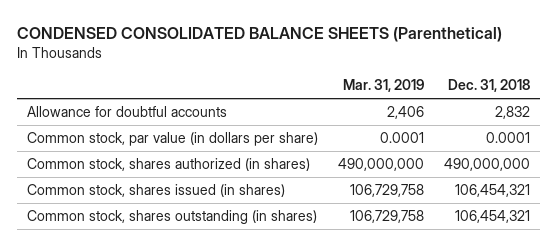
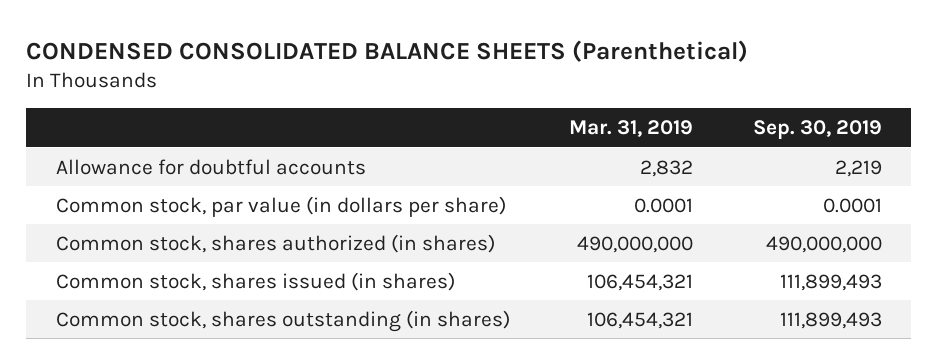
- | Mar. 31, 2019 | Dec. 31, 2018
+ | Mar. 31, 2019 | Sep. 30, 2019
- Allowance for doubtful accounts | 2,406 | 2,832
+ Allowance for doubtful accounts | 2,832 | 2,219
- Common stock, shares issued (in shares) | 106,729,758 | 106,454,321
- Common stock, shares outstanding (in shares) | 106,729,758 | 106,454,321
+ Common stock, shares issued (in shares) | 106,454,321 | 111,899,493
+ Common stock, shares outstanding (in shares) | 106,454,321 | 111,899,493

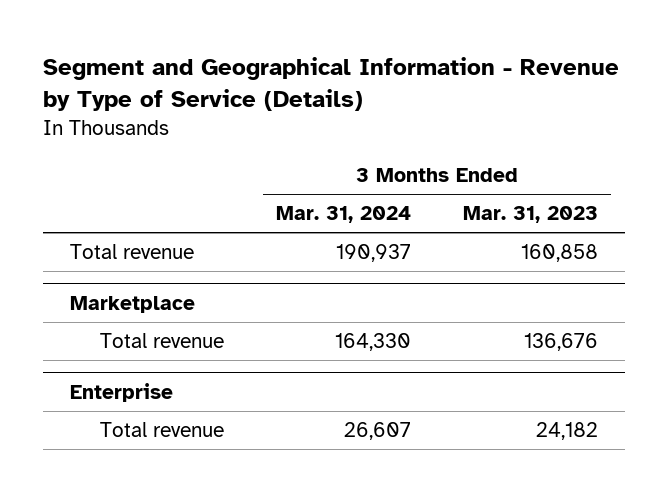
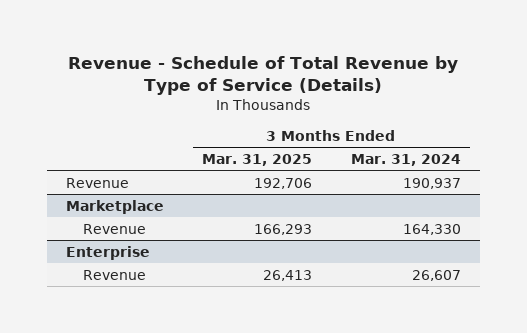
- Segment and Geographical Information - Revenue by Type of Service (Details)
+ Revenue - Schedule of Total Revenue by Type of Service (Details)
- | 3 Months Ended Mar. 31, 2024 | 3 Months Ended Mar. 31, 2023
+ | 3 Months Ended Mar. 31, 2025 | 3 Months Ended Mar. 31, 2024
- Total revenue | 190,937 | 160,858
+ Revenue | 192,706 | 190,937
@ Marketplace
- Total revenue | 164,330 | 136,676
+ Revenue | 166,293 | 164,330
@ Enterprise
- Total revenue | 26,607 | 24,182
+ Revenue | 26,413 | 26,607

